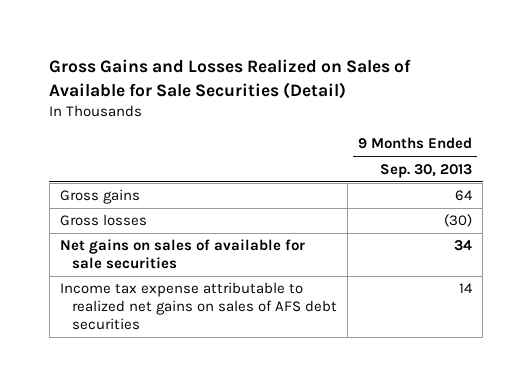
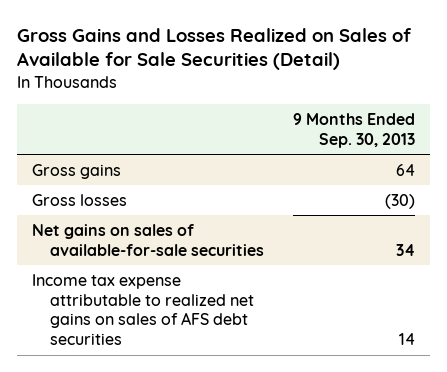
- Net gains on sales of available for sale securities | 34
+ Net gains on sales of available-for-sale securities | 34

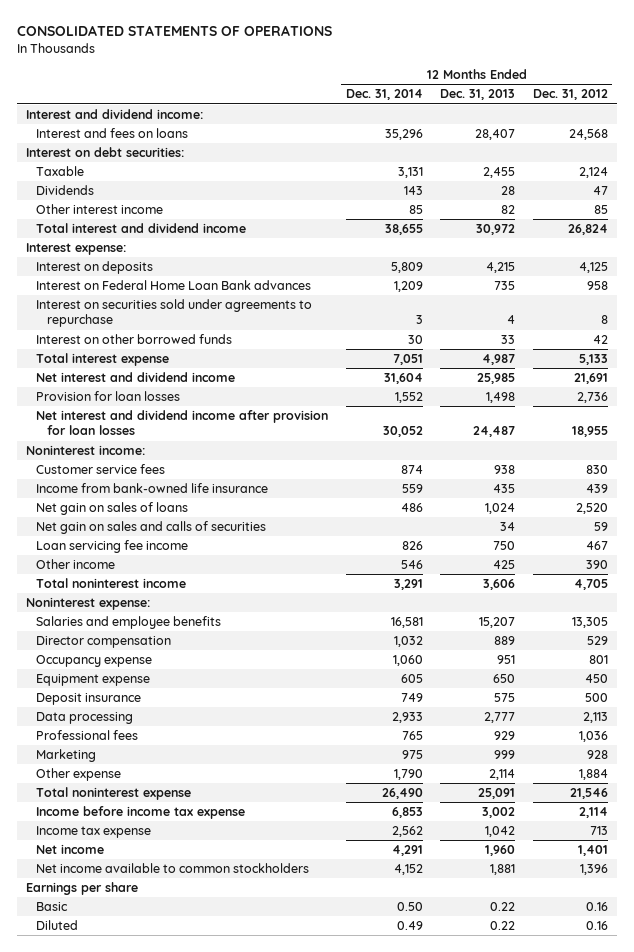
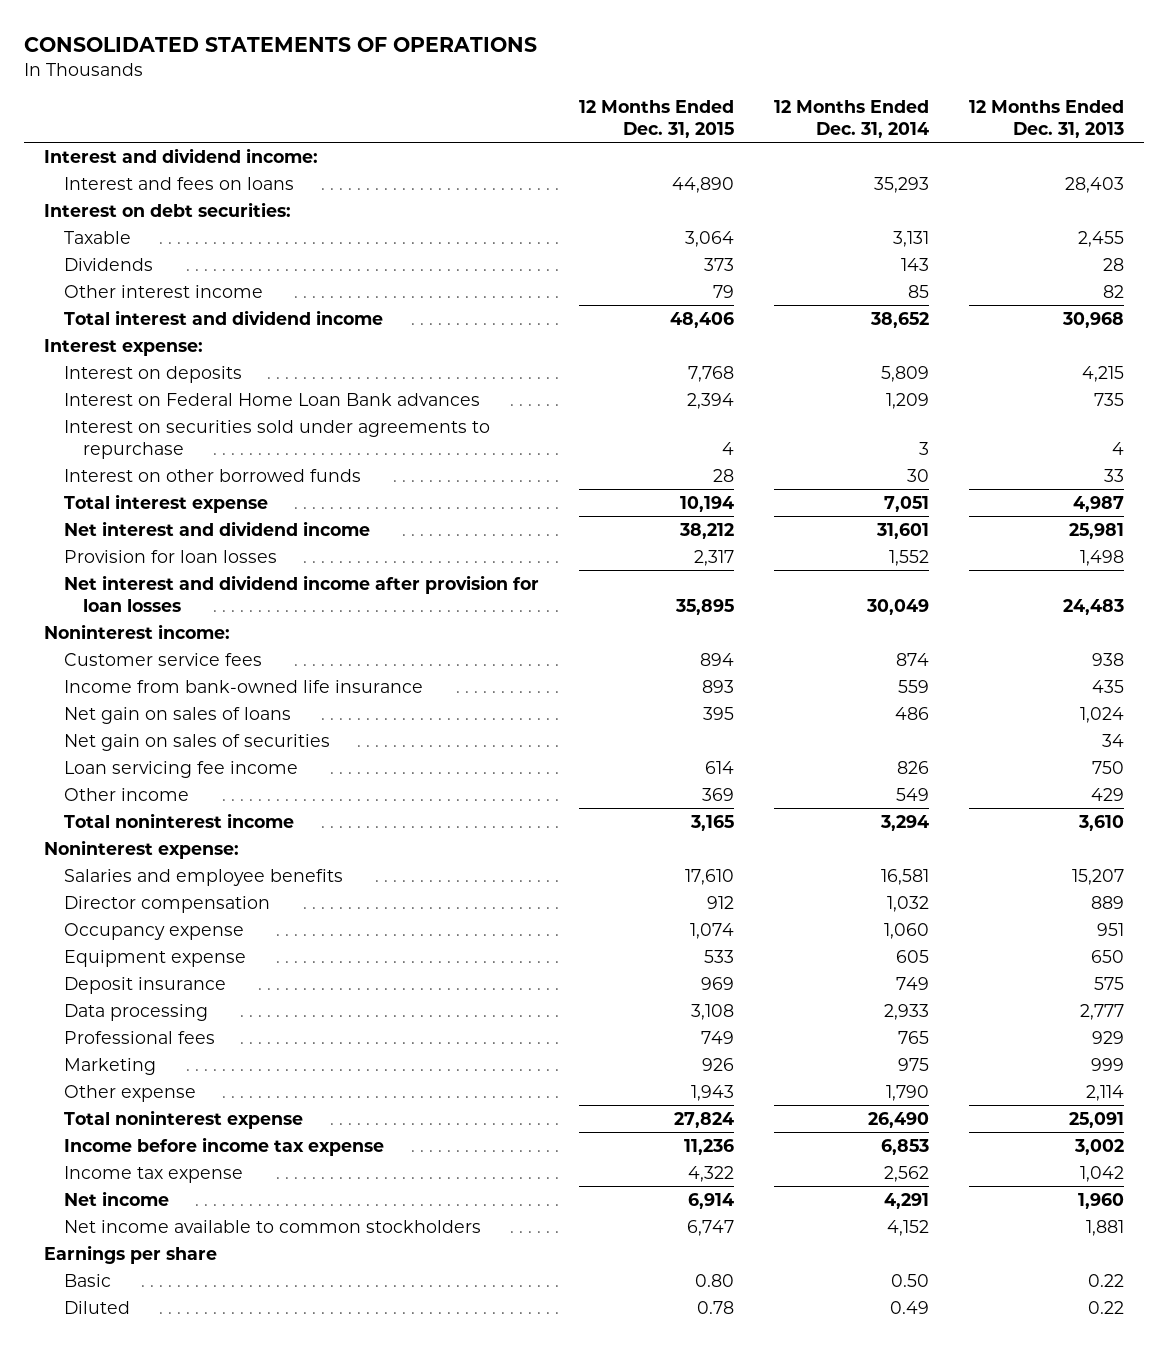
- | 12 Months Ended Dec. 31, 2014 | 12 Months Ended Dec. 31, 2013 | 12 Months Ended Dec. 31, 2012
+ | 12 Months Ended Dec. 31, 2015 | 12 Months Ended Dec. 31, 2014 | 12 Months Ended Dec. 31, 2013
- Interest and fees on loans | 35,296 | 28,407 | 24,568
+ Interest and fees on loans | 44,890 | 35,293 | 28,403
- Total interest and dividend income | 38,655 | 30,972 | 26,824
+ Total interest and dividend income | 48,406 | 38,652 | 30,968
- Net interest and dividend income | 31,604 | 25,985 | 21,691
+ Net interest and dividend income | 38,212 | 31,601 | 25,981
- Net interest and dividend income after provision for loan losses | 30,052 | 24,487 | 18,955
+ Net interest and dividend income after provision for loan losses | 35,895 | 30,049 | 24,483
- Net gain on sales and calls of securities | | 34 | 59
+ Net gain on sales of securities | | | 34
- Other income | 546 | 425 | 390
- Total noninterest income | 3,291 | 3,606 | 4,705
+ Other income | 369 | 549 | 429
+ Total noninterest income | 3,165 | 3,294 | 3,610

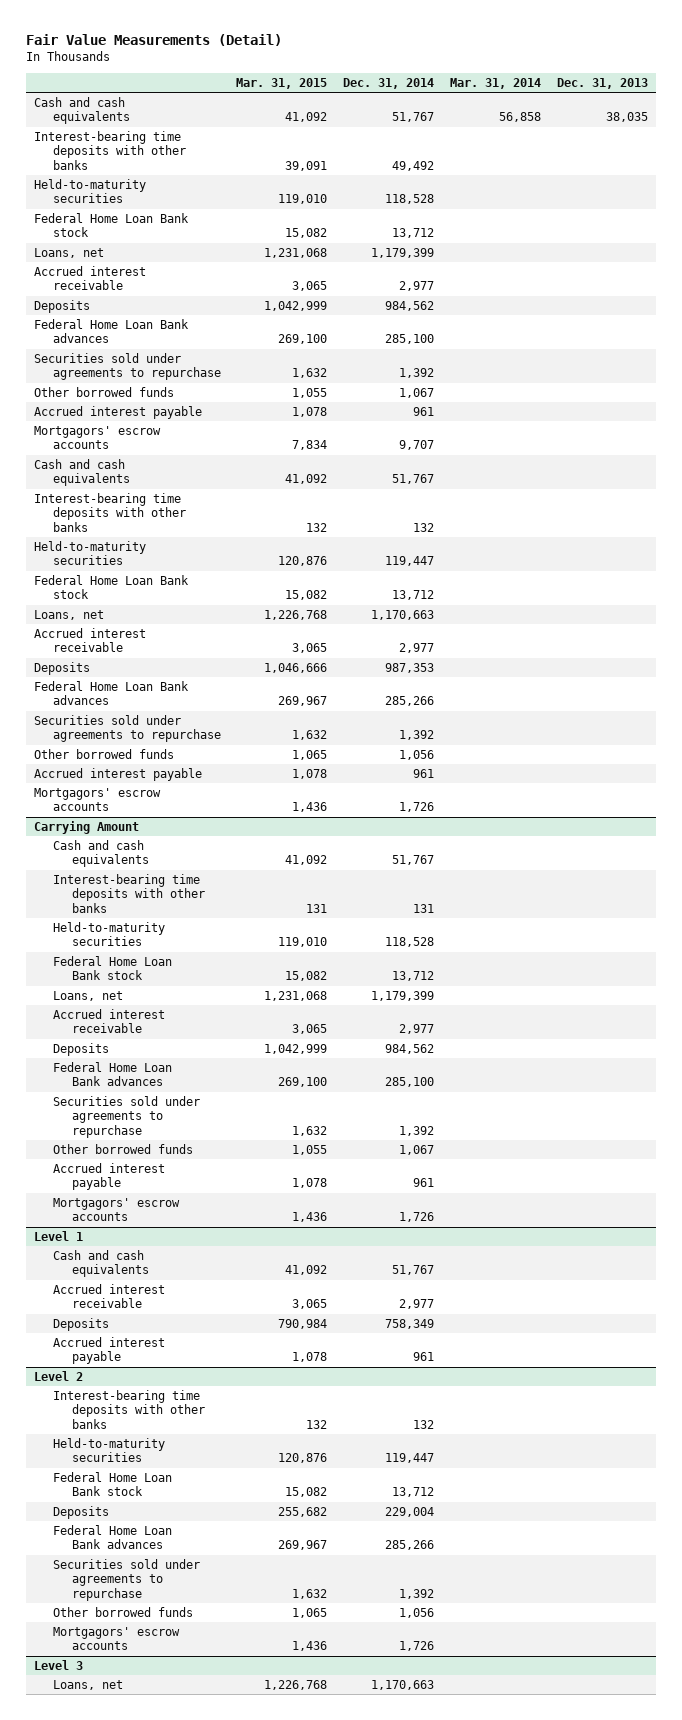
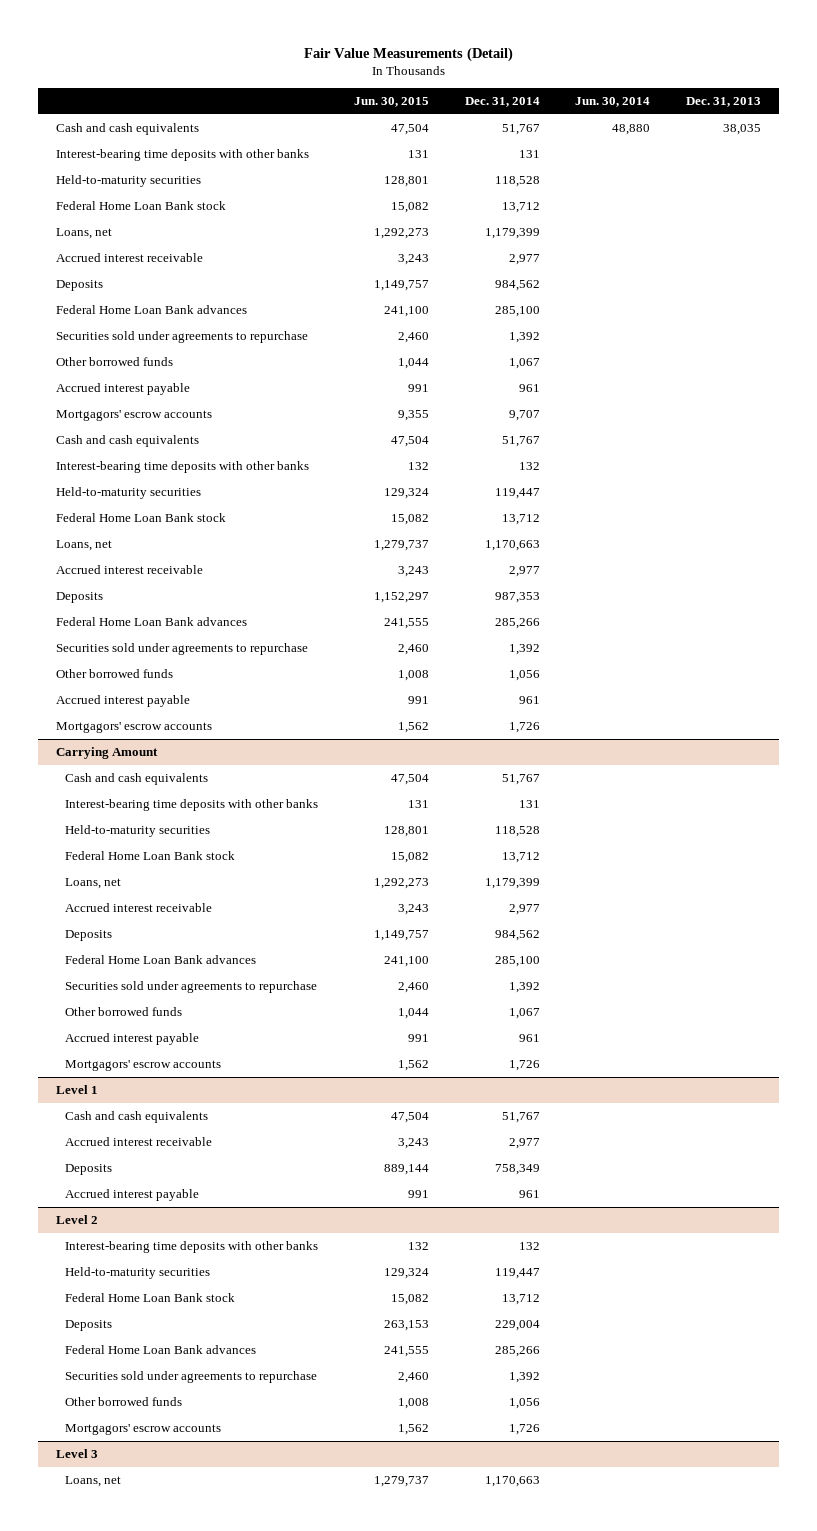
- | Mar. 31, 2015 | Dec. 31, 2014 | Mar. 31, 2014 | Dec. 31, 2013
+ | Jun. 30, 2015 | Dec. 31, 2014 | Jun. 30, 2014 | Dec. 31, 2013
- Interest-bearing time deposits with other banks | 39,091 | 49,492 | |
+ Interest-bearing time deposits with other banks | 131 | 131 | |

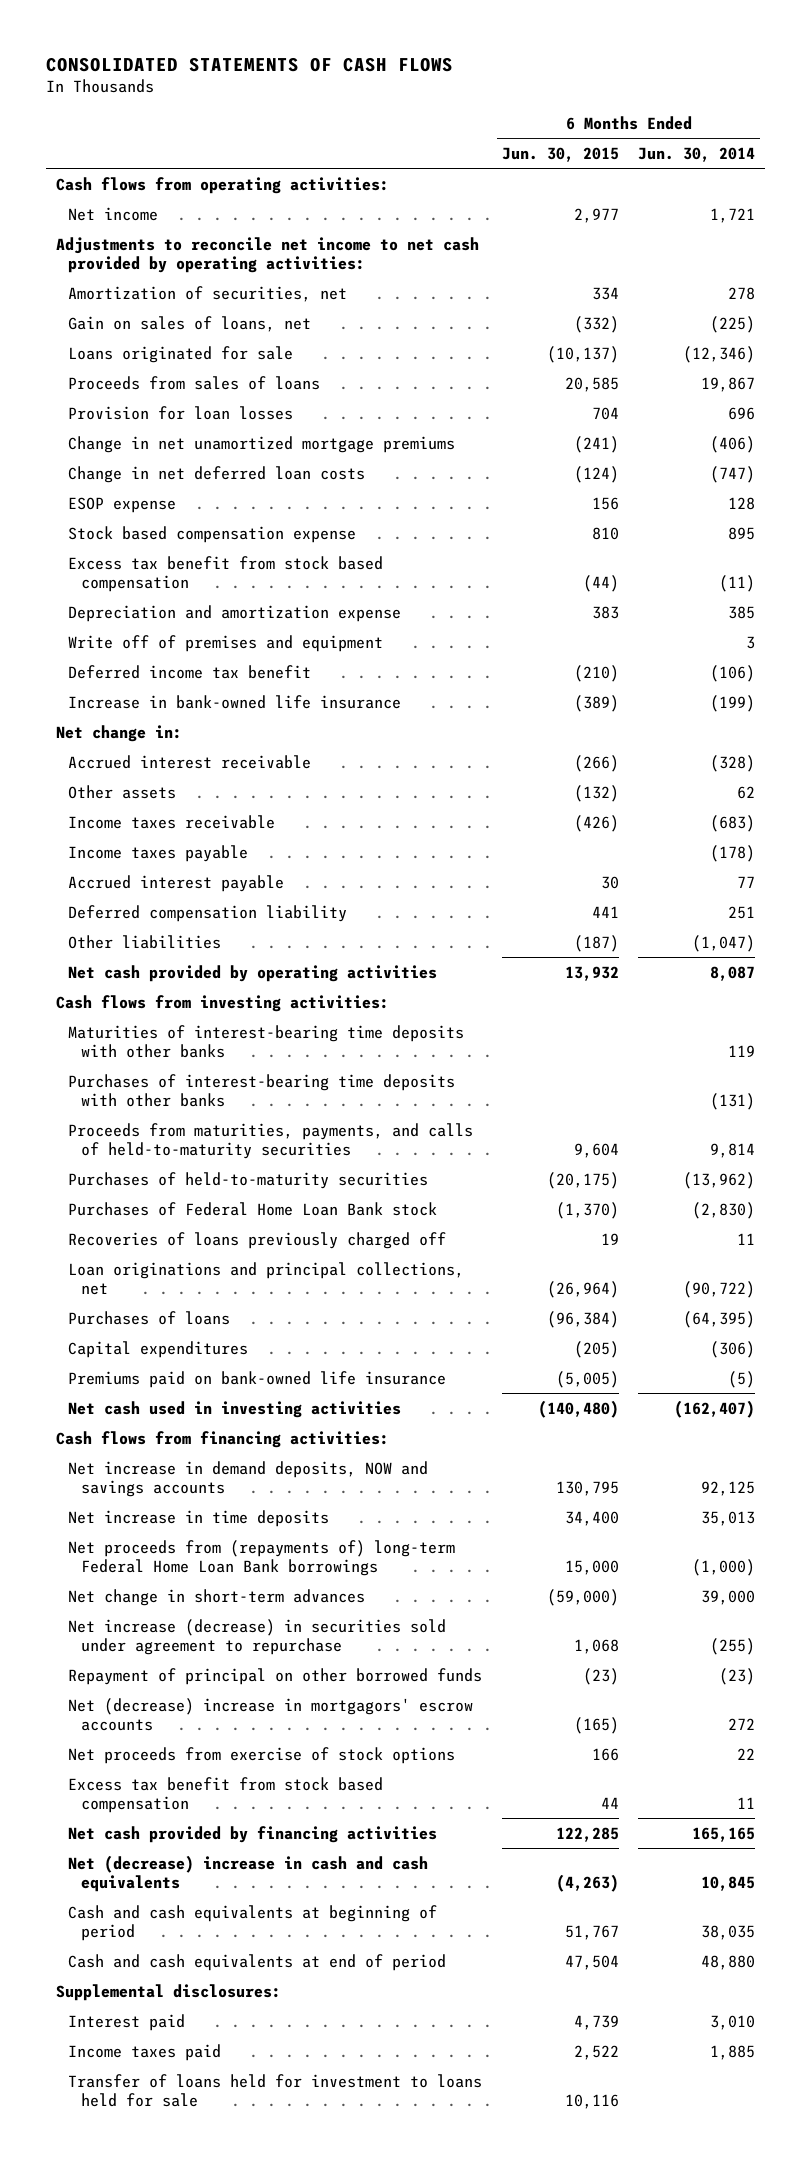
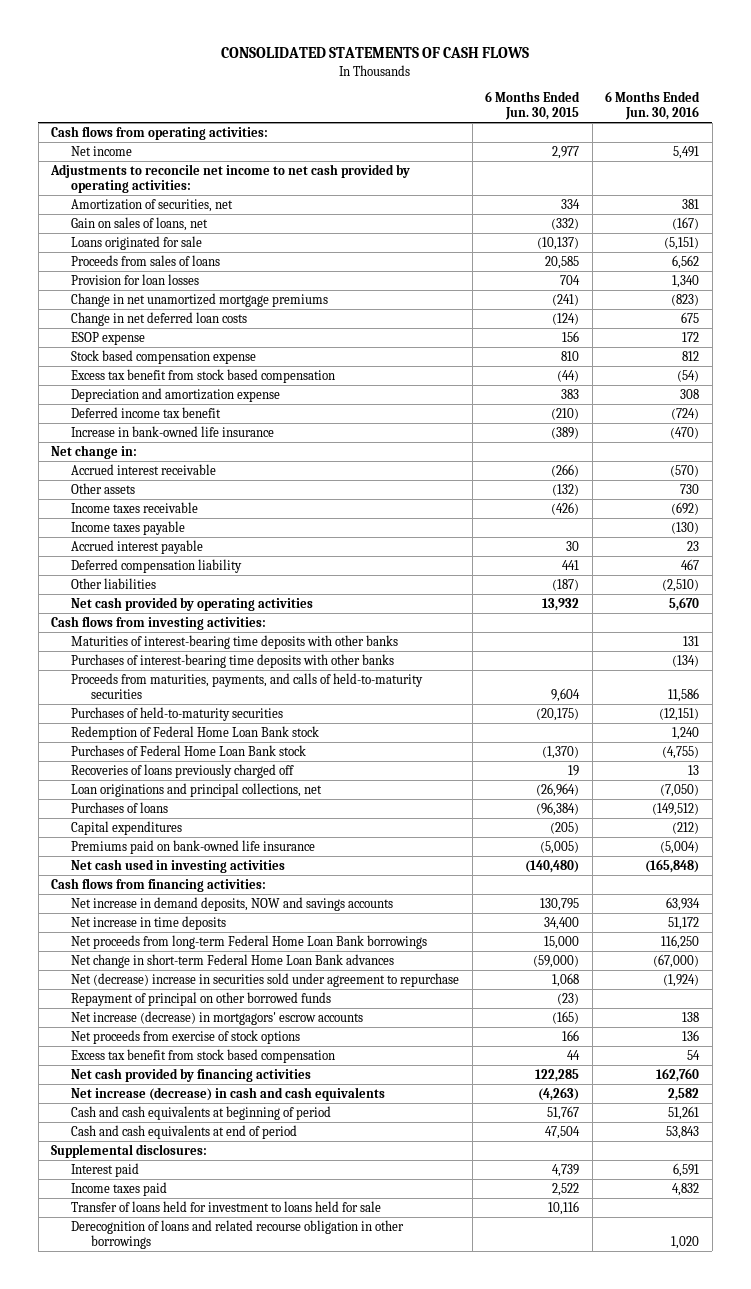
- | 6 Months Ended Jun. 30, 2015 | 6 Months Ended Jun. 30, 2014
+ | 6 Months Ended Jun. 30, 2015 | 6 Months Ended Jun. 30, 2016
- Write off of premises and equipment | | 3
+ Redemption of Federal Home Loan Bank stock | | 1,240
- Net proceeds from (repayments of) long-term Federal Home Loan Bank borrowings | 15,000 | (1,000)
- Net change in short-term advances | (59,000) | 39,000
- Net increase (decrease) in securities sold under agreement to repurchase | 1,068 | (255)
+ Net proceeds from long-term Federal Home Loan Bank borrowings | 15,000 | 116,250
+ Net change in short-term Federal Home Loan Bank advances | (59,000) | (67,000)
+ Net (decrease) increase in securities sold under agreement to repurchase | 1,068 | (1,924)
- Net (decrease) increase in mortgagors' escrow accounts | (165) | 272
+ Net increase (decrease) in mortgagors' escrow accounts | (165) | 138
- Net (decrease) increase in cash and cash equivalents | (4,263) | 10,845
+ Net increase (decrease) in cash and cash equivalents | (4,263) | 2,582
+ Derecognition of loans and related recourse obligation in other borrowings | | 1,020

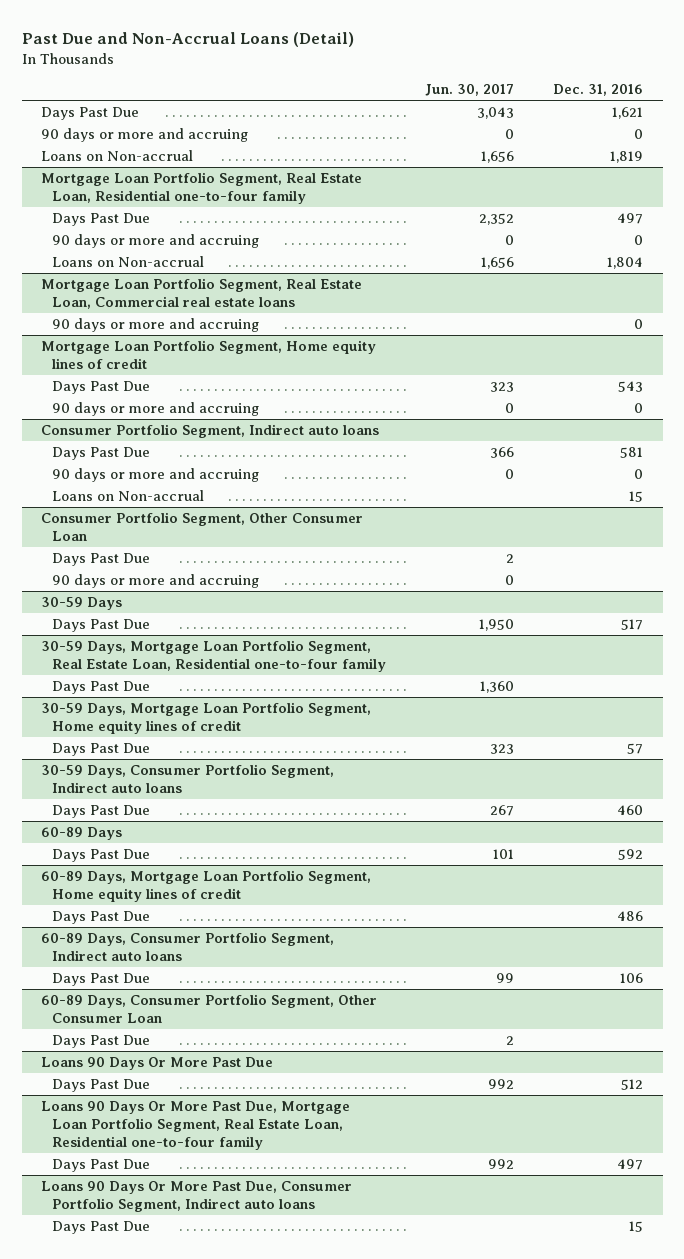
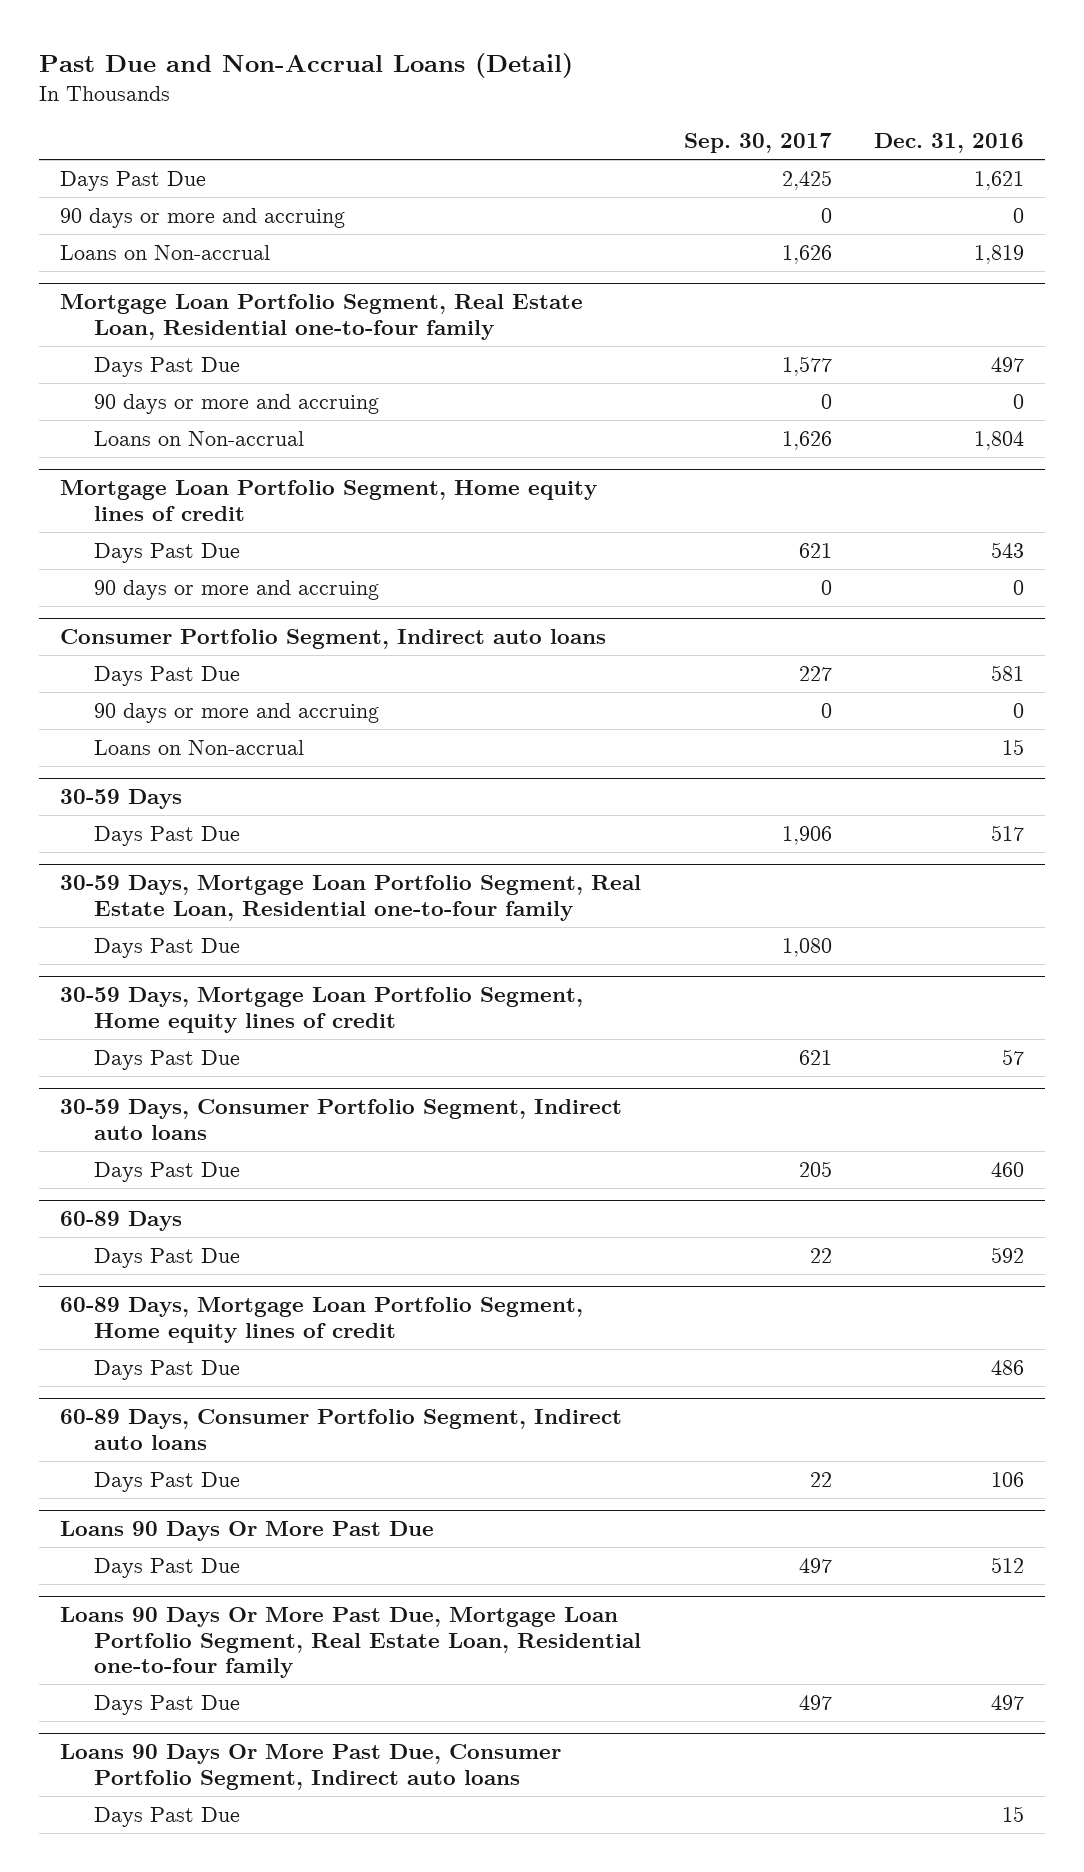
- | Jun. 30, 2017 | Dec. 31, 2016
+ | Sep. 30, 2017 | Dec. 31, 2016
- Mortgage Loan Portfolio Segment, Real Estate Loan, Commercial real estate loans
- 90 days or more and accruing | | 0
- Consumer Portfolio Segment, Other Consumer Loan
- Days Past Due | 2 |
- 90 days or more and accruing | 0 |
- 60-89 Days, Consumer Portfolio Segment, Other Consumer Loan
- Days Past Due | 2 |

